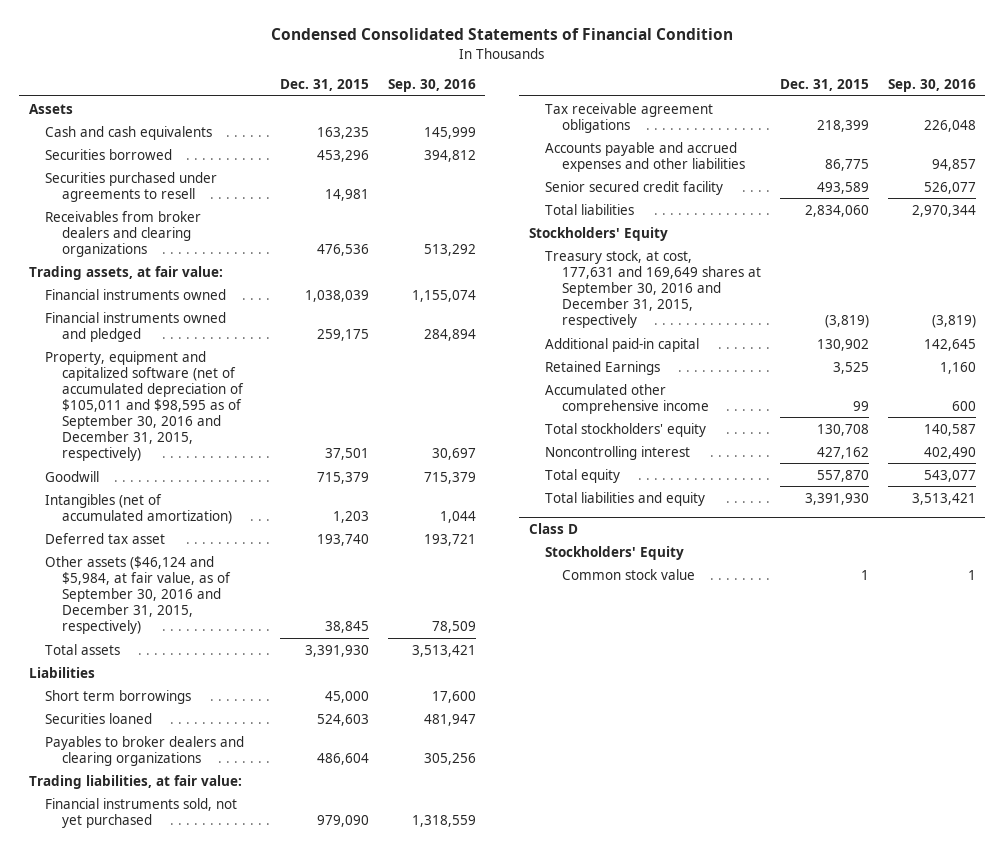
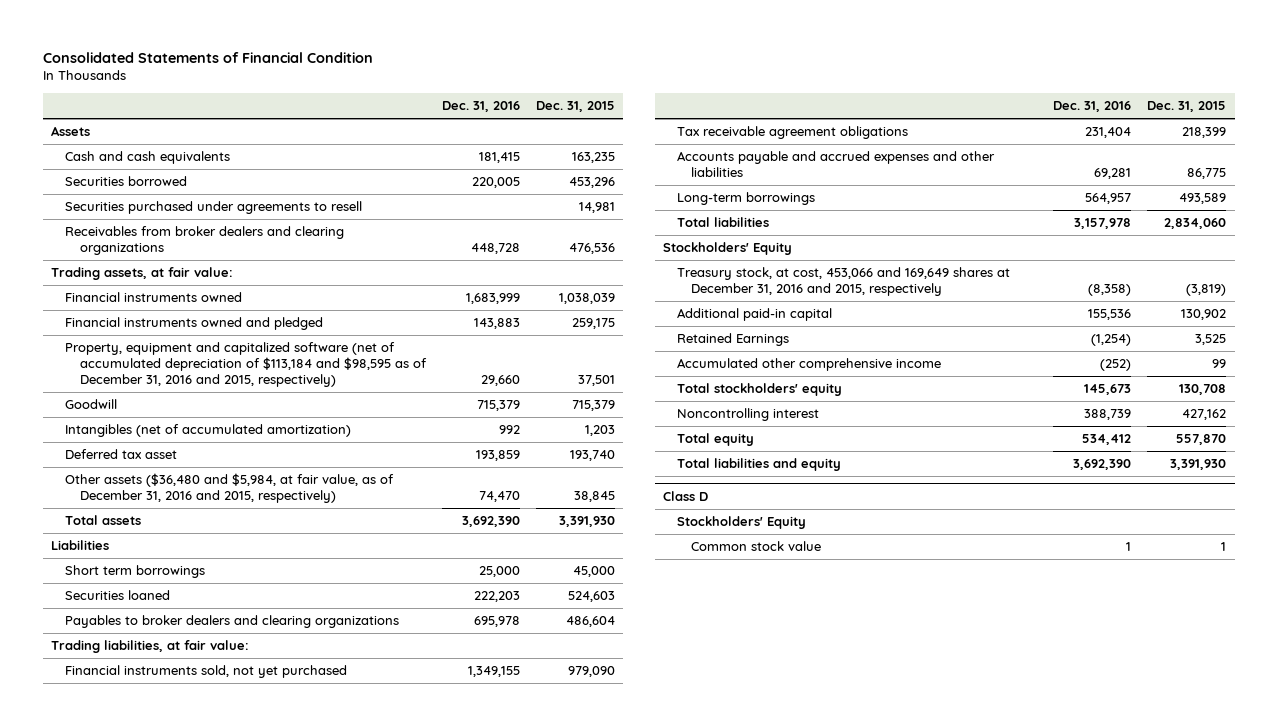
- Condensed Consolidated Statements of Financial Condition
+ Consolidated Statements of Financial Condition
- | Dec. 31, 2015 | Sep. 30, 2016
+ | Dec. 31, 2016 | Dec. 31, 2015
- Property, equipment and capitalized software (net of accumulated depreciation of $105,011 and $98,595 as of September 30, 2016 and December 31, 2015, respectively) | 37,501 | 30,697
+ Property, equipment and capitalized software (net of accumulated depreciation of $113,184 and $98,595 as of December 31, 2016 and 2015, respectively) | 29,660 | 37,501
- Other assets ($46,124 and $5,984, at fair value, as of September 30, 2016 and December 31, 2015, respectively) | 38,845 | 78,509
+ Other assets ($36,480 and $5,984, at fair value, as of December 31, 2016 and 2015, respectively) | 74,470 | 38,845
- Senior secured credit facility | 493,589 | 526,077
+ Long-term borrowings | 564,957 | 493,589
- Treasury stock, at cost, 177,631 and 169,649 shares at September 30, 2016 and December 31, 2015, respectively | (3,819) | (3,819)
+ Treasury stock, at cost, 453,066 and 169,649 shares at December 31, 2016 and 2015, respectively | (8,358) | (3,819)

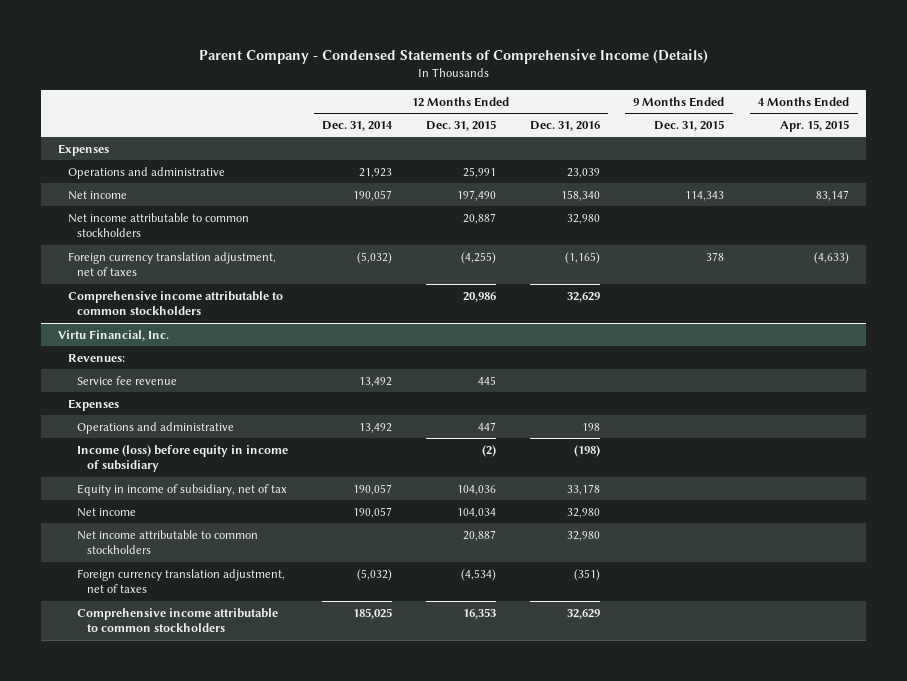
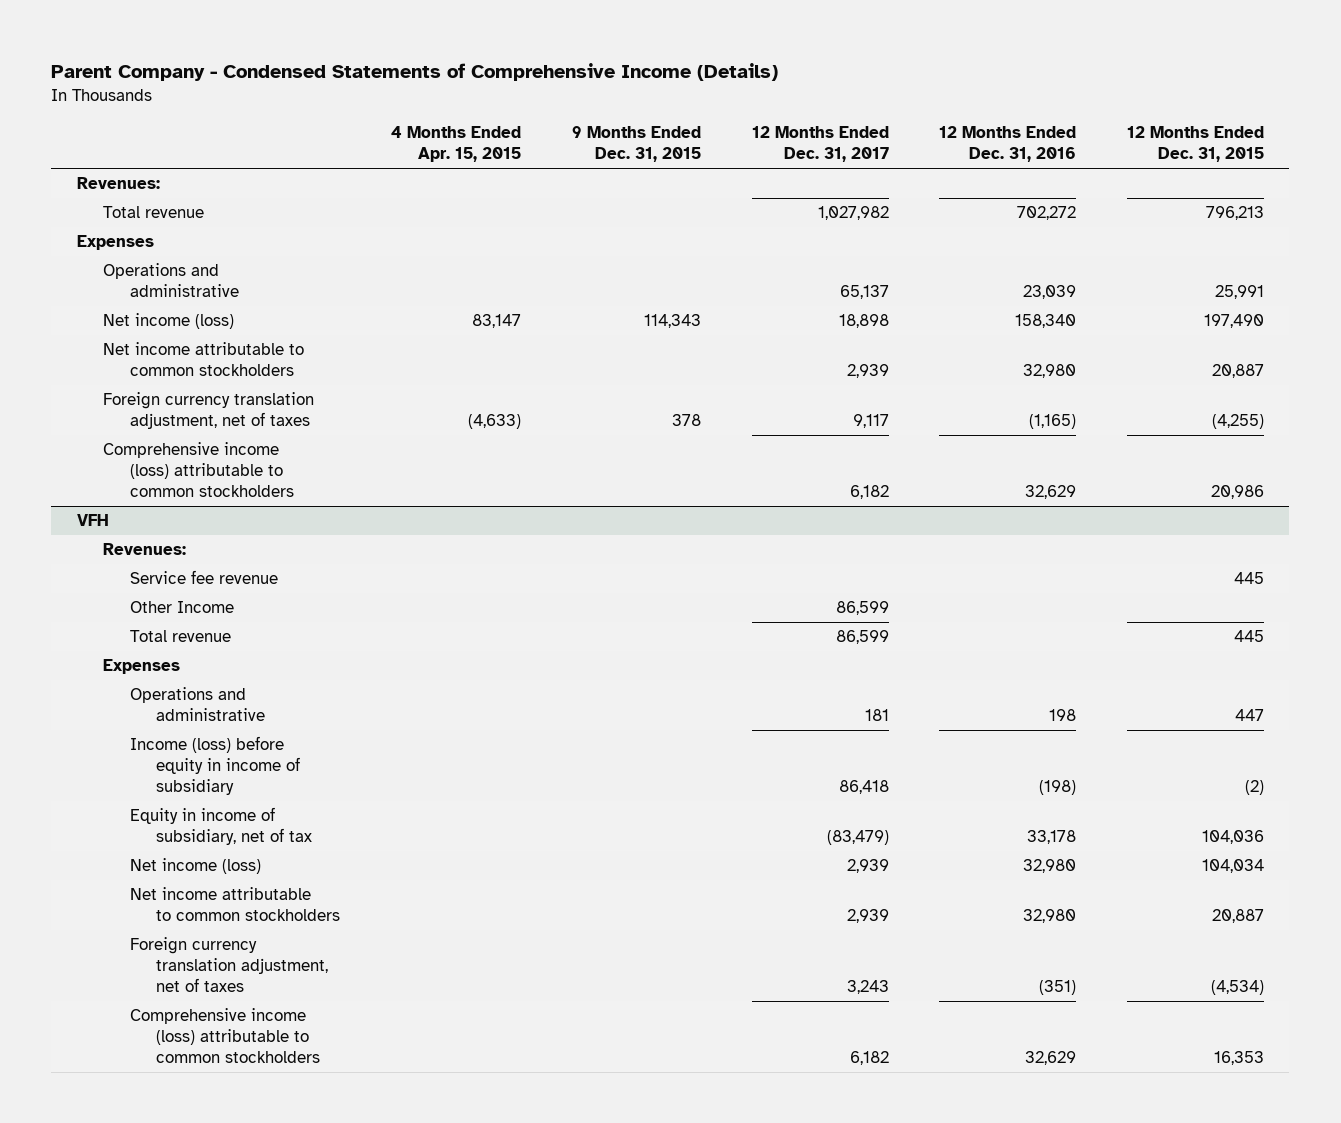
- | 12 Months Ended Dec. 31, 2014 | 12 Months Ended Dec. 31, 2015 | 12 Months Ended Dec. 31, 2016 | 9 Months Ended Dec. 31, 2015 | 4 Months Ended Apr. 15, 2015
+ | 4 Months Ended Apr. 15, 2015 | 9 Months Ended Dec. 31, 2015 | 12 Months Ended Dec. 31, 2017 | 12 Months Ended Dec. 31, 2016 | 12 Months Ended Dec. 31, 2015
+ Revenues:
+ Total revenue | | | 1,027,982 | 702,272 | 796,213
- Net income | 190,057 | 197,490 | 158,340 | 114,343 | 83,147
+ Net income (loss) | 83,147 | 114,343 | 18,898 | 158,340 | 197,490
- Comprehensive income attributable to common stockholders | | 20,986 | 32,629 | |
- Virtu Financial, Inc.
+ Comprehensive income (loss) attributable to common stockholders | | | 6,182 | 32,629 | 20,986
+ VFH
+ Other Income | | | 86,599 | |
+ Total revenue | | | 86,599 | | 445
- Net income | 190,057 | 104,034 | 32,980 | |
+ Net income (loss) | | | 2,939 | 32,980 | 104,034
- Comprehensive income attributable to common stockholders | 185,025 | 16,353 | 32,629 | |
+ Comprehensive income (loss) attributable to common stockholders | | | 6,182 | 32,629 | 16,353

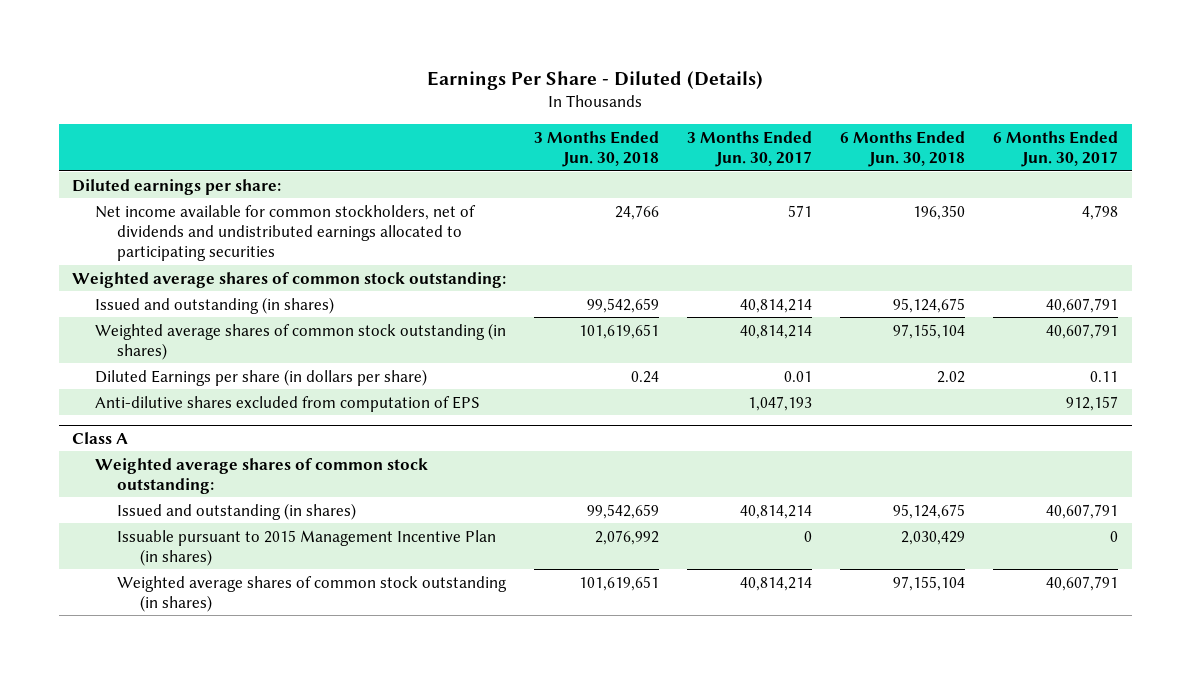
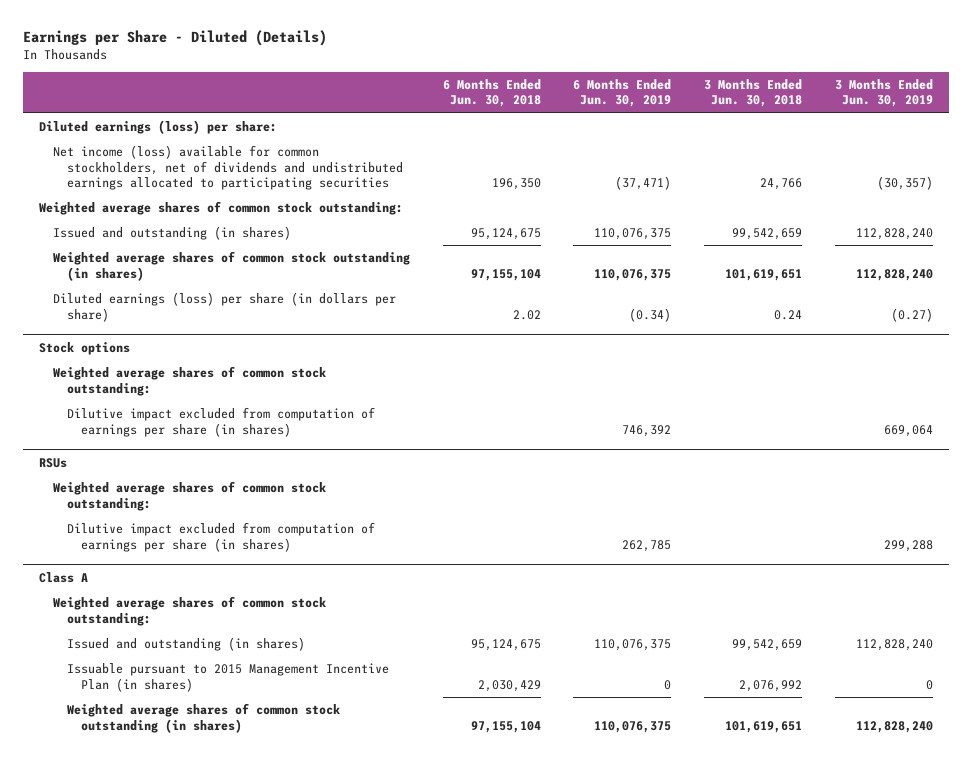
- Earnings Per Share - Diluted (Details)
+ Earnings per Share - Diluted (Details)
- | 3 Months Ended Jun. 30, 2018 | 3 Months Ended Jun. 30, 2017 | 6 Months Ended Jun. 30, 2018 | 6 Months Ended Jun. 30, 2017
+ | 6 Months Ended Jun. 30, 2018 | 6 Months Ended Jun. 30, 2019 | 3 Months Ended Jun. 30, 2018 | 3 Months Ended Jun. 30, 2019
- Diluted earnings per share:
- Net income available for common stockholders, net of dividends and undistributed earnings allocated to participating securities | 24,766 | 571 | 196,350 | 4,798
+ Diluted earnings (loss) per share:
+ Net income (loss) available for common stockholders, net of dividends and undistributed earnings allocated to participating securities | 196,350 | (37,471) | 24,766 | (30,357)
- Diluted Earnings per share (in dollars per share) | 0.24 | 0.01 | 2.02 | 0.11
- Anti-dilutive shares excluded from computation of EPS | | 1,047,193 | | 912,157
+ Diluted earnings (loss) per share (in dollars per share) | 2.02 | (0.34) | 0.24 | (0.27)
+ Stock options
+ Weighted average shares of common stock outstanding:
+ Dilutive impact excluded from computation of earnings per share (in shares) | | 746,392 | | 669,064
+ RSUs
+ Weighted average shares of common stock outstanding:
+ Dilutive impact excluded from computation of earnings per share (in shares) | | 262,785 | | 299,288

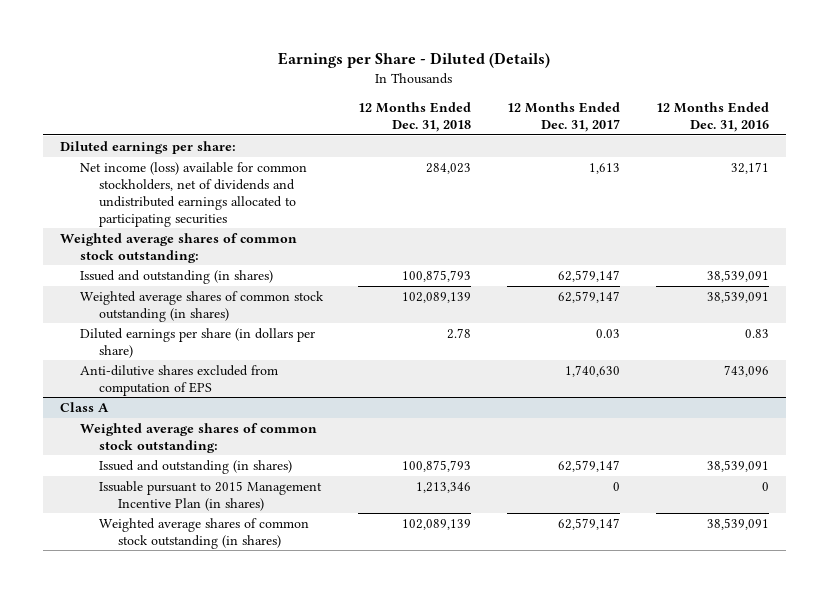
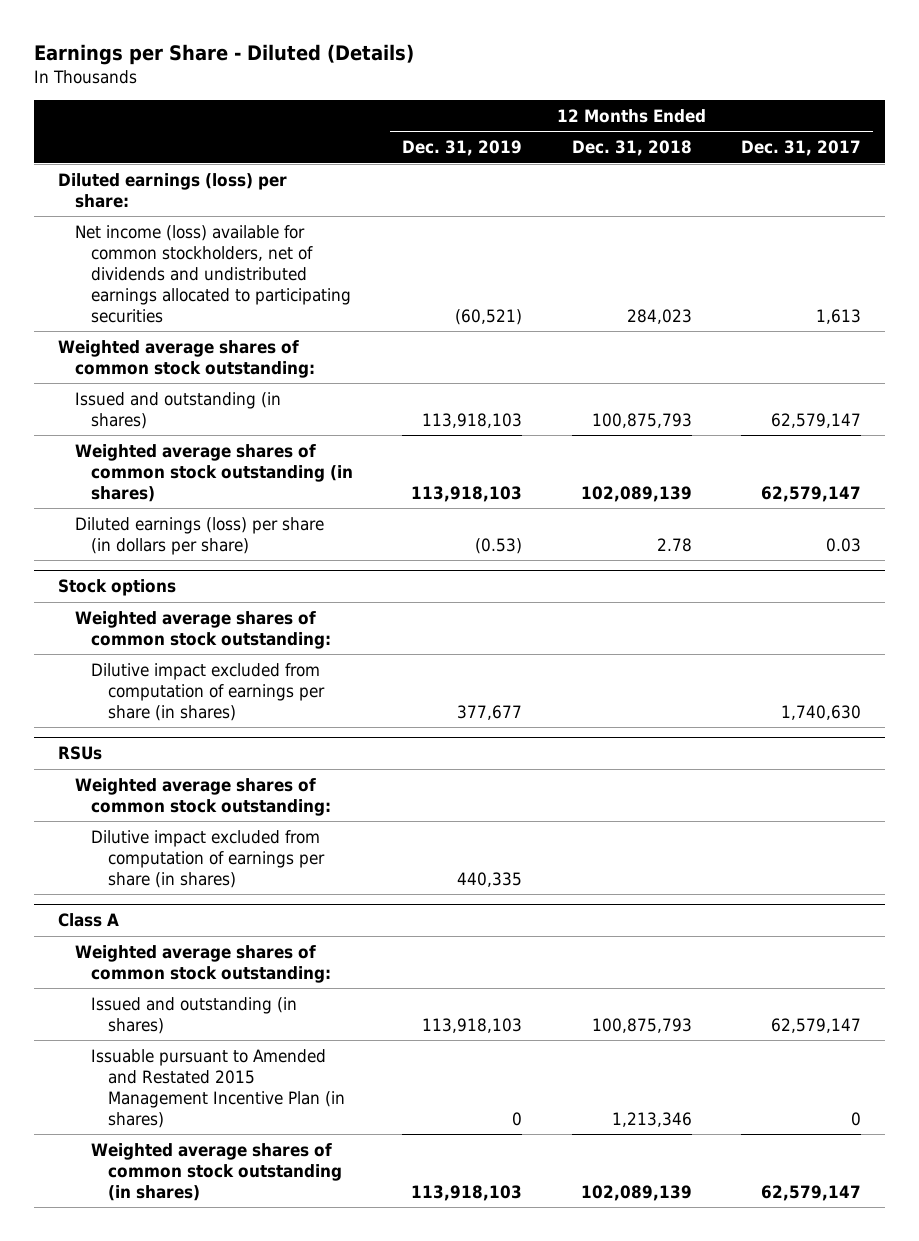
- | 12 Months Ended Dec. 31, 2018 | 12 Months Ended Dec. 31, 2017 | 12 Months Ended Dec. 31, 2016
+ | 12 Months Ended Dec. 31, 2019 | 12 Months Ended Dec. 31, 2018 | 12 Months Ended Dec. 31, 2017
- Diluted earnings per share:
+ Diluted earnings (loss) per share:
- Diluted earnings per share (in dollars per share) | 2.78 | 0.03 | 0.83
- Anti-dilutive shares excluded from computation of EPS | | 1,740,630 | 743,096
+ Diluted earnings (loss) per share (in dollars per share) | (0.53) | 2.78 | 0.03
+ Stock options
+ Weighted average shares of common stock outstanding:
+ Dilutive impact excluded from computation of earnings per share (in shares) | 377,677 | | 1,740,630
+ RSUs
+ Weighted average shares of common stock outstanding:
+ Dilutive impact excluded from computation of earnings per share (in shares) | 440,335 | |
@ Class A
- Issuable pursuant to 2015 Management Incentive Plan (in shares) | 1,213,346 | 0 | 0
+ Issuable pursuant to Amended and Restated 2015 Management Incentive Plan (in shares) | 0 | 1,213,346 | 0

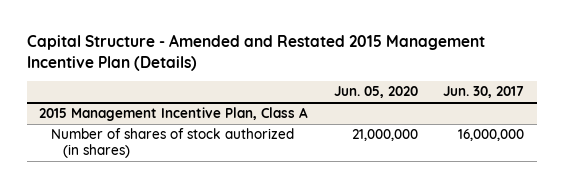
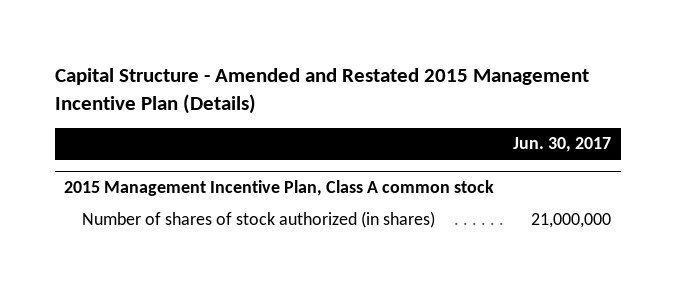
- | Jun. 05, 2020 | Jun. 30, 2017
+ | Jun. 30, 2017
- 2015 Management Incentive Plan, Class A
- Number of shares of stock authorized (in shares) | 21,000,000 | 16,000,000
+ 2015 Management Incentive Plan, Class A common stock
+ Number of shares of stock authorized (in shares) | 21,000,000

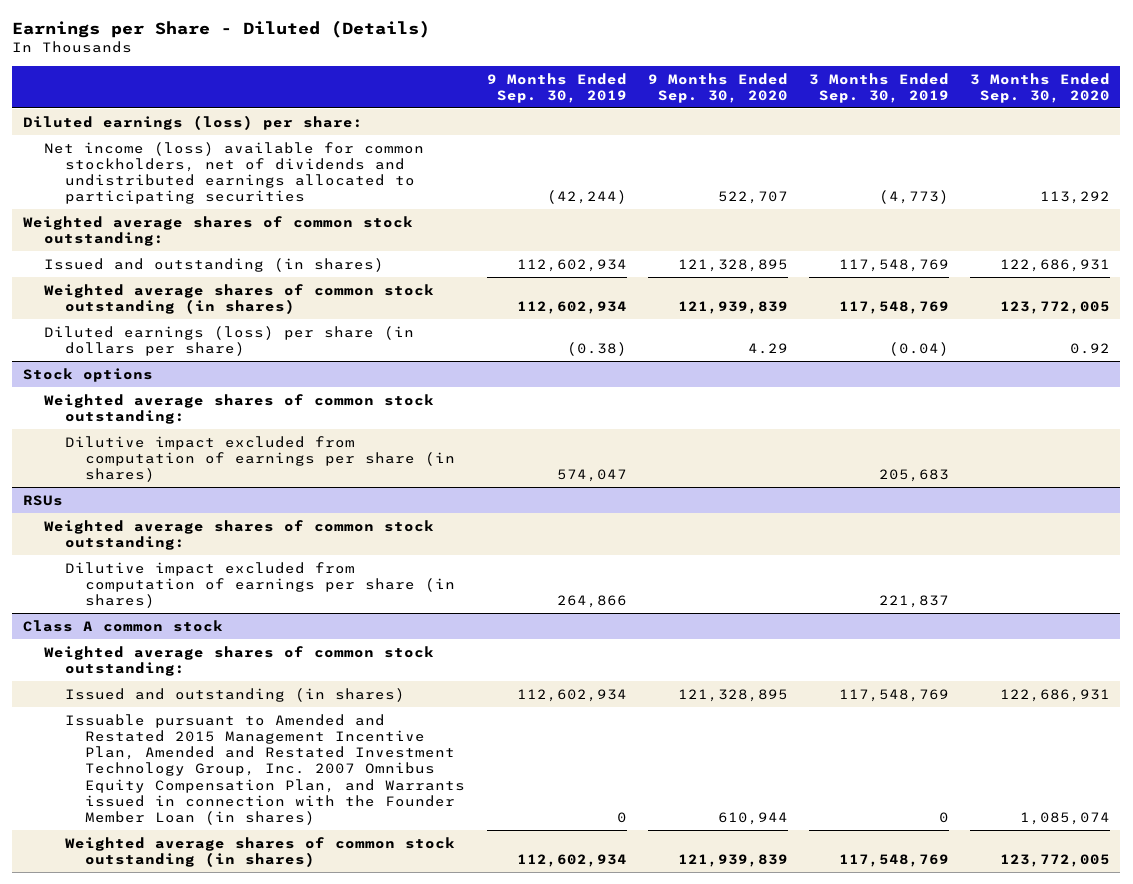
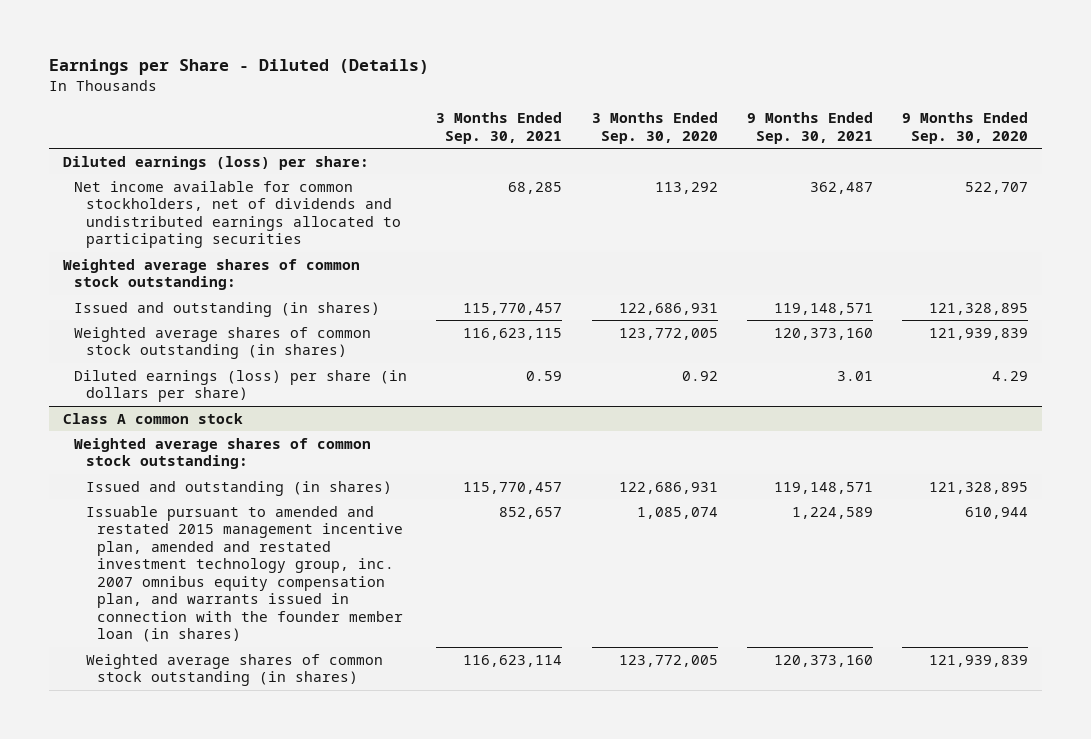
- | 9 Months Ended Sep. 30, 2019 | 9 Months Ended Sep. 30, 2020 | 3 Months Ended Sep. 30, 2019 | 3 Months Ended Sep. 30, 2020
+ | 3 Months Ended Sep. 30, 2021 | 3 Months Ended Sep. 30, 2020 | 9 Months Ended Sep. 30, 2021 | 9 Months Ended Sep. 30, 2020
- Net income (loss) available for common stockholders, net of dividends and undistributed earnings allocated to participating securities | (42,244) | 522,707 | (4,773) | 113,292
+ Net income available for common stockholders, net of dividends and undistributed earnings allocated to participating securities | 68,285 | 113,292 | 362,487 | 522,707
- Stock options
- Weighted average shares of common stock outstanding:
- Dilutive impact excluded from computation of earnings per share (in shares) | 574,047 | | 205,683 |
- RSUs
- Weighted average shares of common stock outstanding:
- Dilutive impact excluded from computation of earnings per share (in shares) | 264,866 | | 221,837 |
@ Class A common stock
- Issuable pursuant to Amended and Restated 2015 Management Incentive Plan, Amended and Restated Investment Technology Group, Inc. 2007 Omnibus Equity Compensation Plan, and Warrants issued in connection with the Founder Member Loan (in shares) | 0 | 610,944 | 0 | 1,085,074
+ Issuable pursuant to amended and restated 2015 management incentive plan, amended and restated investment technology group, inc. 2007 omnibus equity compensation plan, and warrants issued in connection with the founder member loan (in shares) | 852,657 | 1,085,074 | 1,224,589 | 610,944

